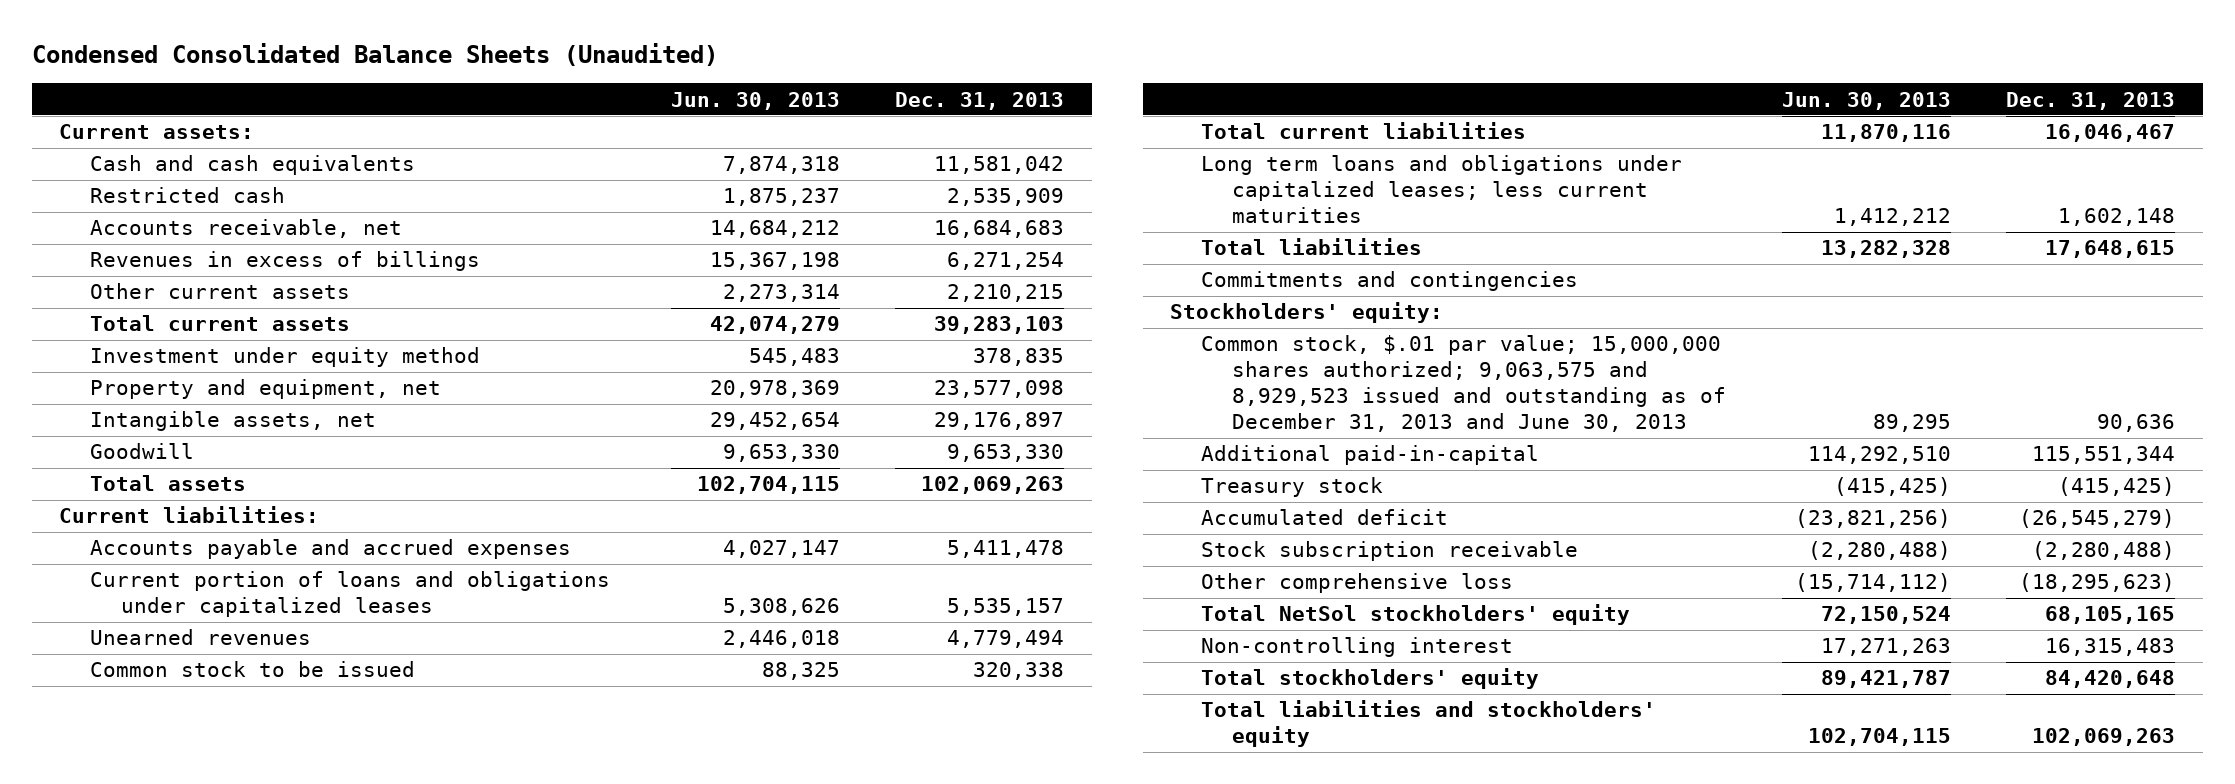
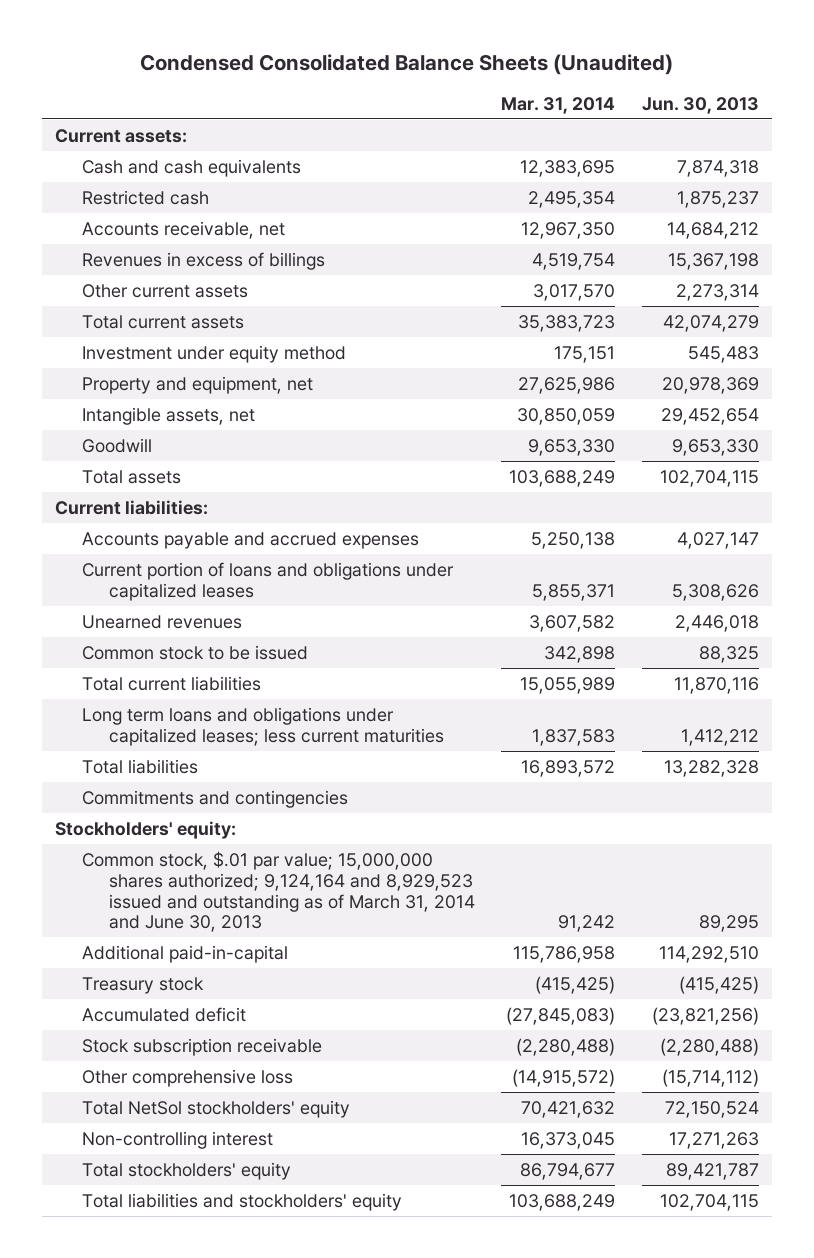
- | Jun. 30, 2013 | Dec. 31, 2013
+ | Mar. 31, 2014 | Jun. 30, 2013
- Common stock, $.01 par value; 15,000,000 shares authorized; 9,063,575 and 8,929,523 issued and outstanding as of December 31, 2013 and June 30, 2013 | 89,295 | 90,636
+ Common stock, $.01 par value; 15,000,000 shares authorized; 9,124,164 and 8,929,523 issued and outstanding as of March 31, 2014 and June 30, 2013 | 91,242 | 89,295

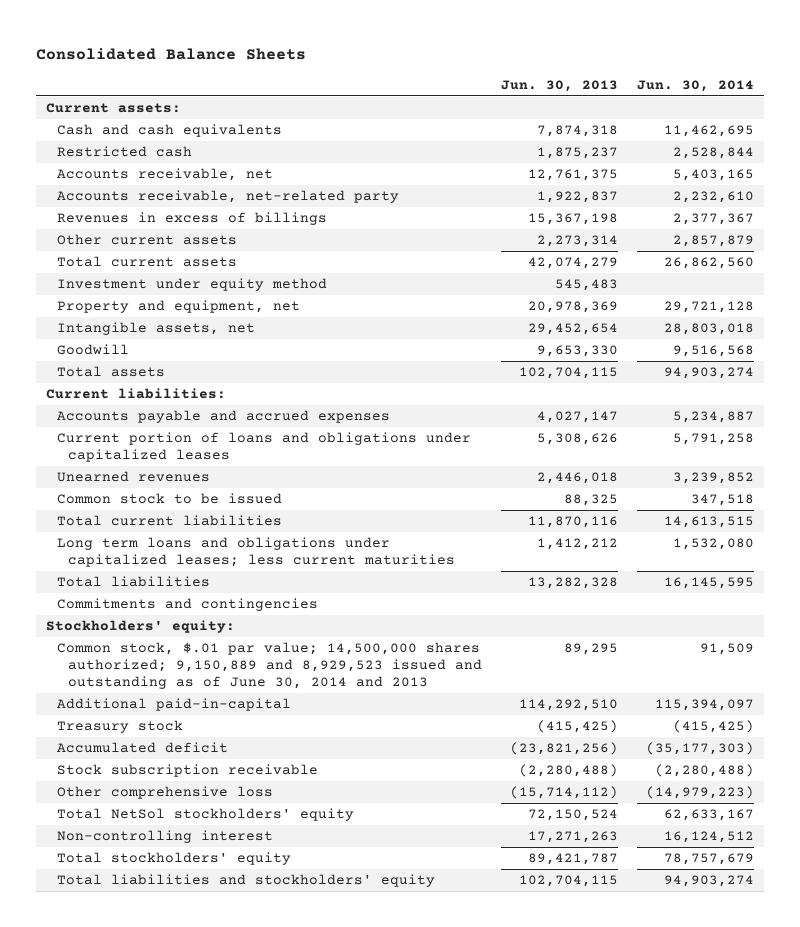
- Condensed Consolidated Balance Sheets (Unaudited)
+ Consolidated Balance Sheets
- | Mar. 31, 2014 | Jun. 30, 2013
+ | Jun. 30, 2013 | Jun. 30, 2014
- Accounts receivable, net | 12,967,350 | 14,684,212
+ Accounts receivable, net | 12,761,375 | 5,403,165
+ Accounts receivable, net-related party | 1,922,837 | 2,232,610
- Common stock, $.01 par value; 15,000,000 shares authorized; 9,124,164 and 8,929,523 issued and outstanding as of March 31, 2014 and June 30, 2013 | 91,242 | 89,295
+ Common stock, $.01 par value; 14,500,000 shares authorized; 9,150,889 and 8,929,523 issued and outstanding as of June 30, 2014 and 2013 | 89,295 | 91,509

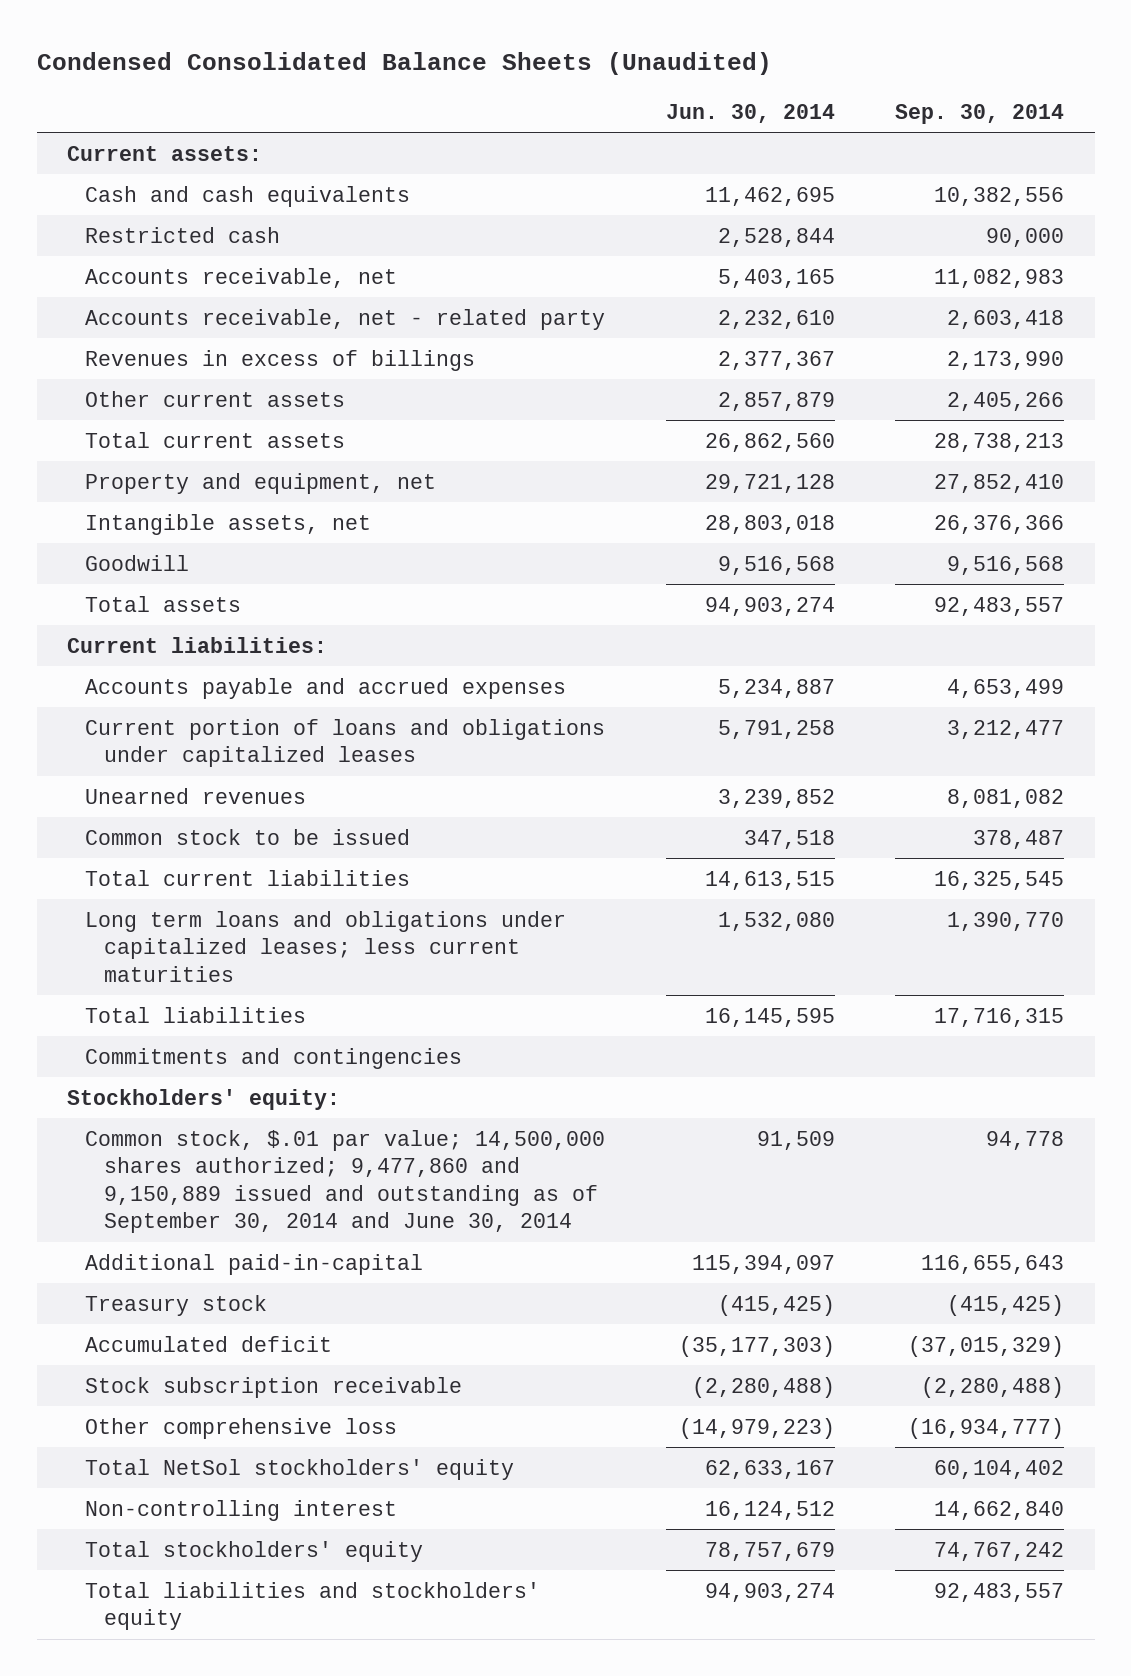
- Consolidated Balance Sheets
+ Condensed Consolidated Balance Sheets (Unaudited)
- | Jun. 30, 2013 | Jun. 30, 2014
+ | Jun. 30, 2014 | Sep. 30, 2014
- Accounts receivable, net-related party | 1,922,837 | 2,232,610
+ Accounts receivable, net - related party | 2,232,610 | 2,603,418
- Investment under equity method | 545,483 |
- Common stock, $.01 par value; 14,500,000 shares authorized; 9,150,889 and 8,929,523 issued and outstanding as of June 30, 2014 and 2013 | 89,295 | 91,509
+ Common stock, $.01 par value; 14,500,000 shares authorized; 9,477,860 and 9,150,889 issued and outstanding as of September 30, 2014 and June 30, 2014 | 91,509 | 94,778

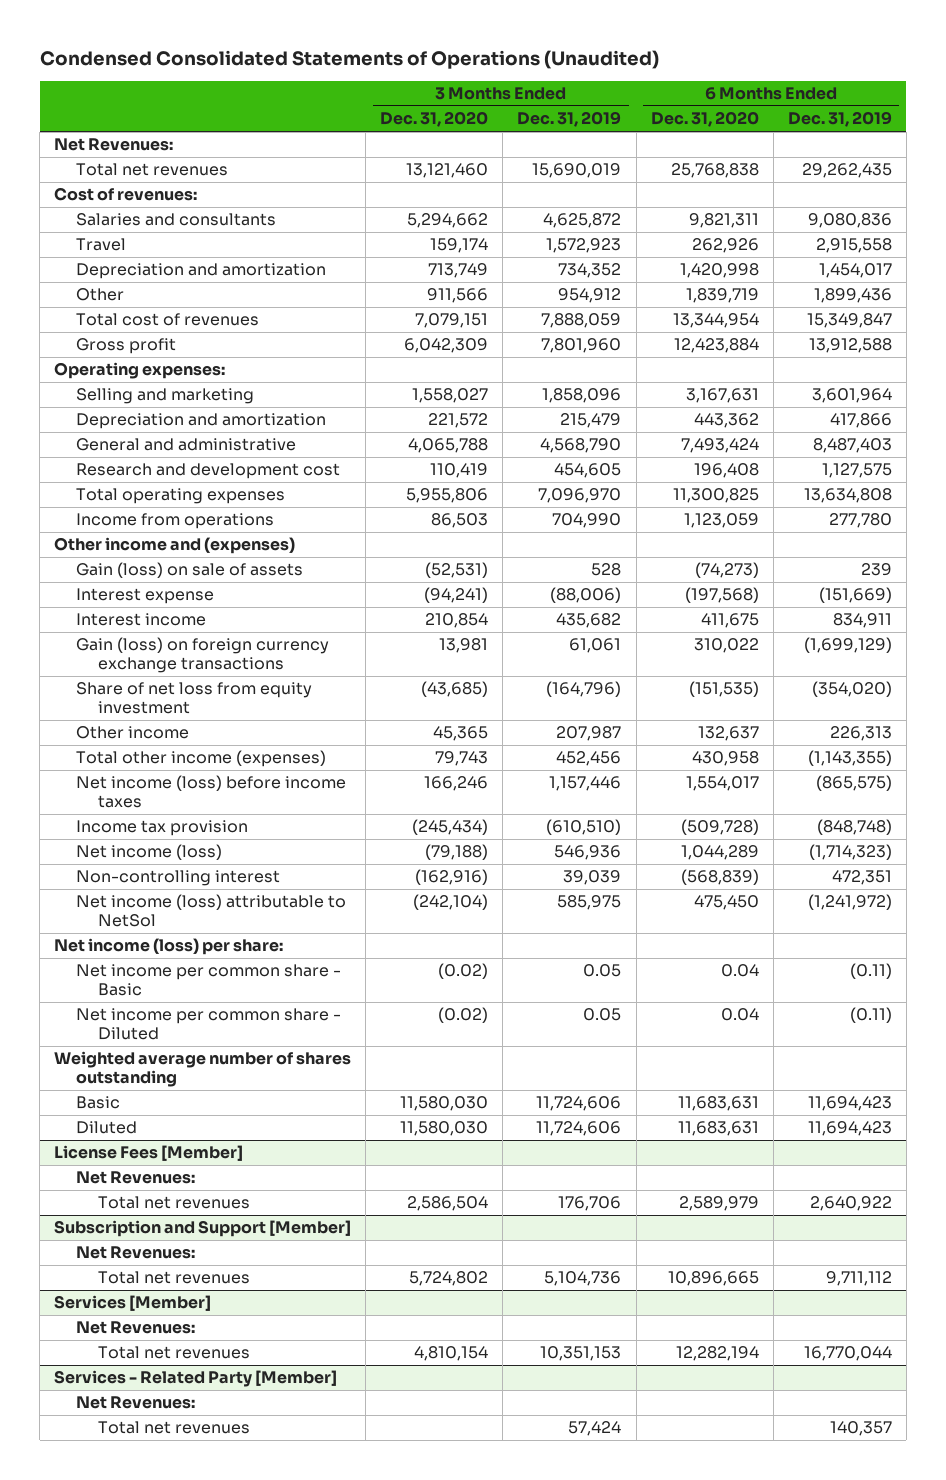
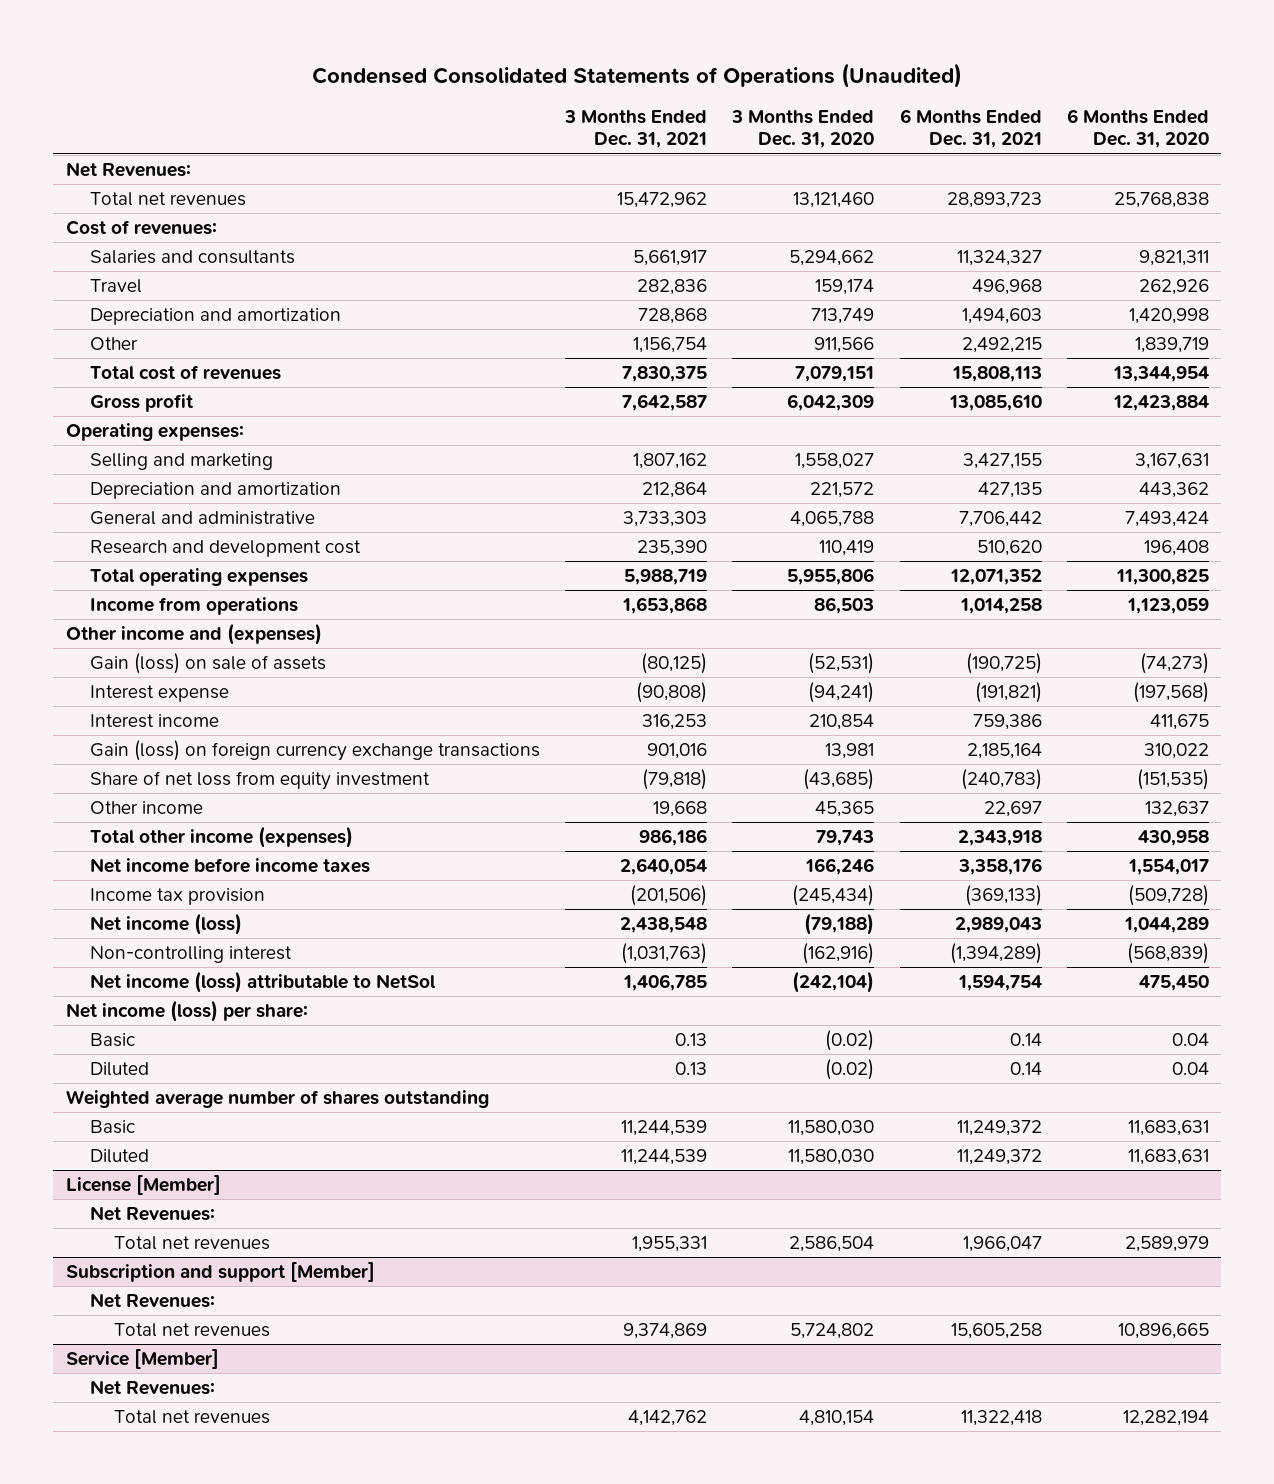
- | 3 Months Ended Dec. 31, 2020 | 3 Months Ended Dec. 31, 2019 | 6 Months Ended Dec. 31, 2020 | 6 Months Ended Dec. 31, 2019
+ | 3 Months Ended Dec. 31, 2021 | 3 Months Ended Dec. 31, 2020 | 6 Months Ended Dec. 31, 2021 | 6 Months Ended Dec. 31, 2020
- Net income (loss) before income taxes | 166,246 | 1,157,446 | 1,554,017 | (865,575)
+ Net income before income taxes | 2,640,054 | 166,246 | 3,358,176 | 1,554,017
- Net income per common share - Basic | (0.02) | 0.05 | 0.04 | (0.11)
- Net income per common share - Diluted | (0.02) | 0.05 | 0.04 | (0.11)
+ Basic | 0.13 | (0.02) | 0.14 | 0.04
+ Diluted | 0.13 | (0.02) | 0.14 | 0.04
- License Fees [Member]
+ License [Member]
- Subscription and Support [Member]
+ Subscription and support [Member]
- Services [Member]
+ Service [Member]
- Services - Related Party [Member]
- Net Revenues:
- Total net revenues | | 57,424 | | 140,357

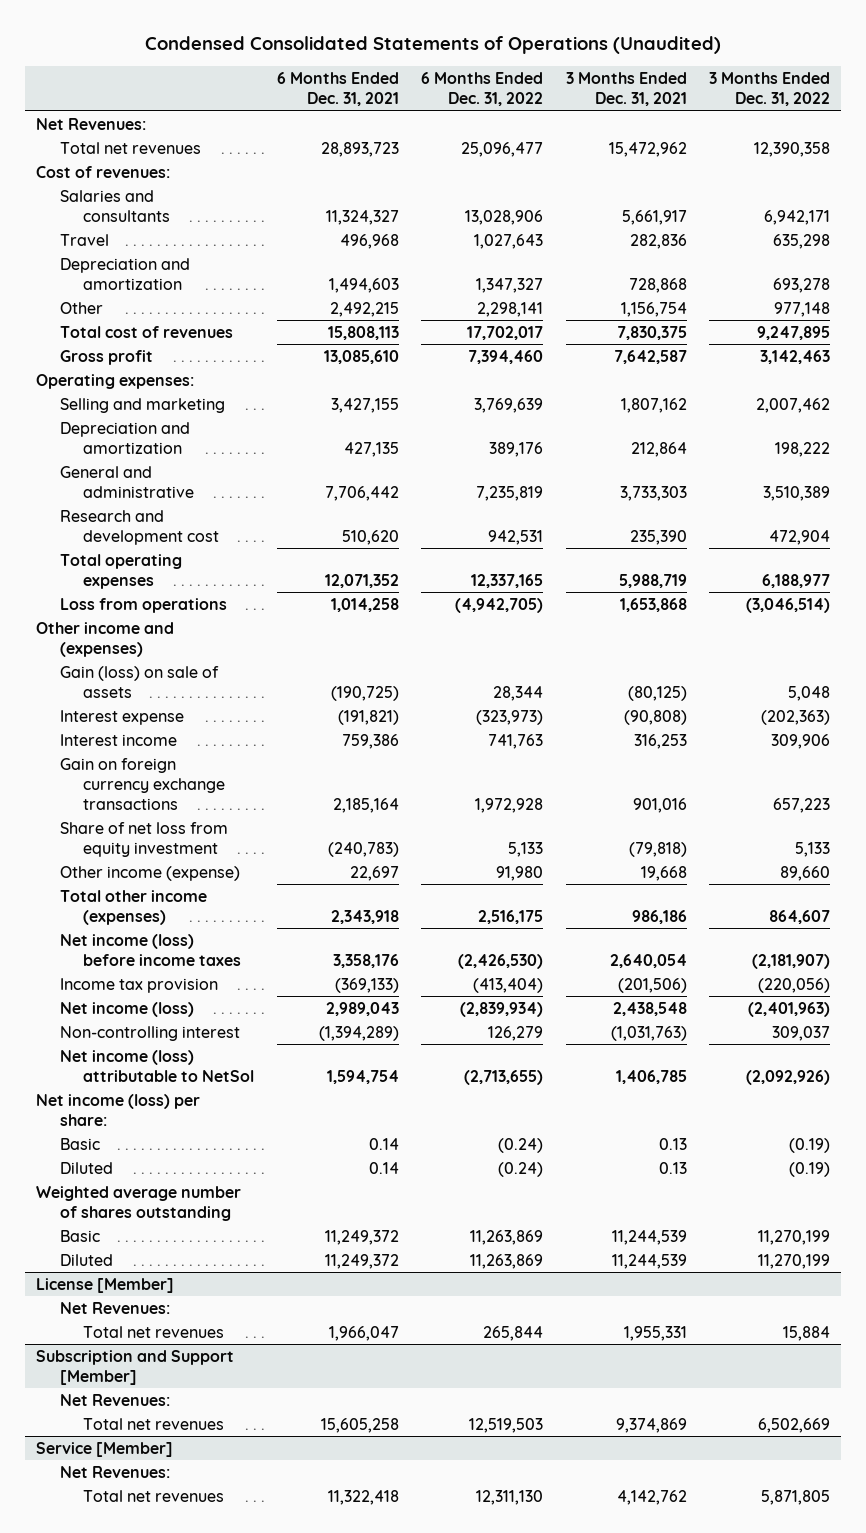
- | 3 Months Ended Dec. 31, 2021 | 3 Months Ended Dec. 31, 2020 | 6 Months Ended Dec. 31, 2021 | 6 Months Ended Dec. 31, 2020
+ | 6 Months Ended Dec. 31, 2021 | 6 Months Ended Dec. 31, 2022 | 3 Months Ended Dec. 31, 2021 | 3 Months Ended Dec. 31, 2022
- Income from operations | 1,653,868 | 86,503 | 1,014,258 | 1,123,059
+ Loss from operations | 1,014,258 | (4,942,705) | 1,653,868 | (3,046,514)
- Gain (loss) on foreign currency exchange transactions | 901,016 | 13,981 | 2,185,164 | 310,022
+ Gain on foreign currency exchange transactions | 2,185,164 | 1,972,928 | 901,016 | 657,223
- Other income | 19,668 | 45,365 | 22,697 | 132,637
+ Other income (expense) | 22,697 | 91,980 | 19,668 | 89,660
- Net income before income taxes | 2,640,054 | 166,246 | 3,358,176 | 1,554,017
+ Net income (loss) before income taxes | 3,358,176 | (2,426,530) | 2,640,054 | (2,181,907)
- Subscription and support [Member]
+ Subscription and Support [Member]

